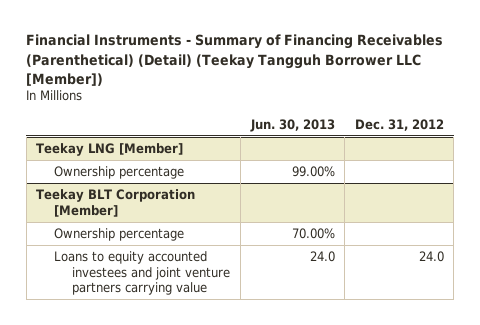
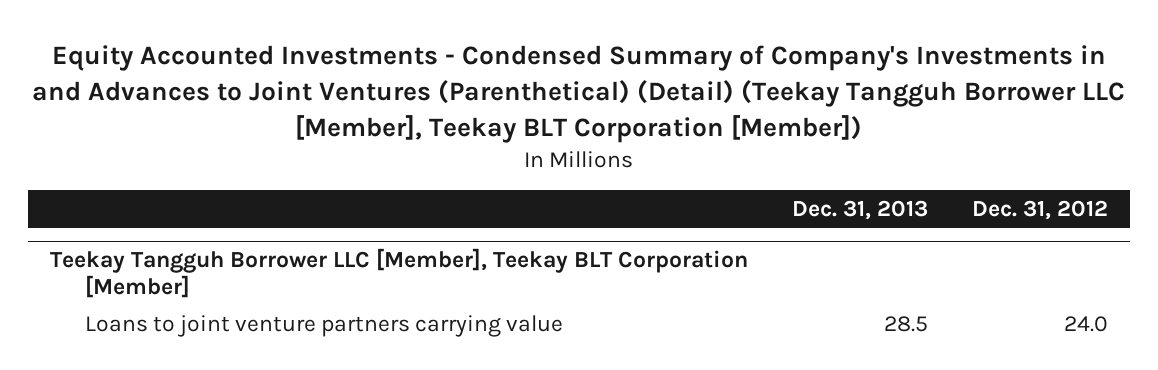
- Financial Instruments - Summary of Financing Receivables (Parenthetical) (Detail) (Teekay Tangguh Borrower LLC [Member])
+ Equity Accounted Investments - Condensed Summary of Company's Investments in and Advances to Joint Ventures (Parenthetical) (Detail) (Teekay Tangguh Borrower LLC [Member], Teekay BLT Corporation [Member])
- | Jun. 30, 2013 | Dec. 31, 2012
+ | Dec. 31, 2013 | Dec. 31, 2012
- Teekay LNG [Member]
- Ownership percentage | 99.00% |
- Teekay BLT Corporation [Member]
- Ownership percentage | 70.00% |
- Loans to equity accounted investees and joint venture partners carrying value | 24.0 | 24.0
+ Teekay Tangguh Borrower LLC [Member], Teekay BLT Corporation [Member]
+ Loans to joint venture partners carrying value | 28.5 | 24.0

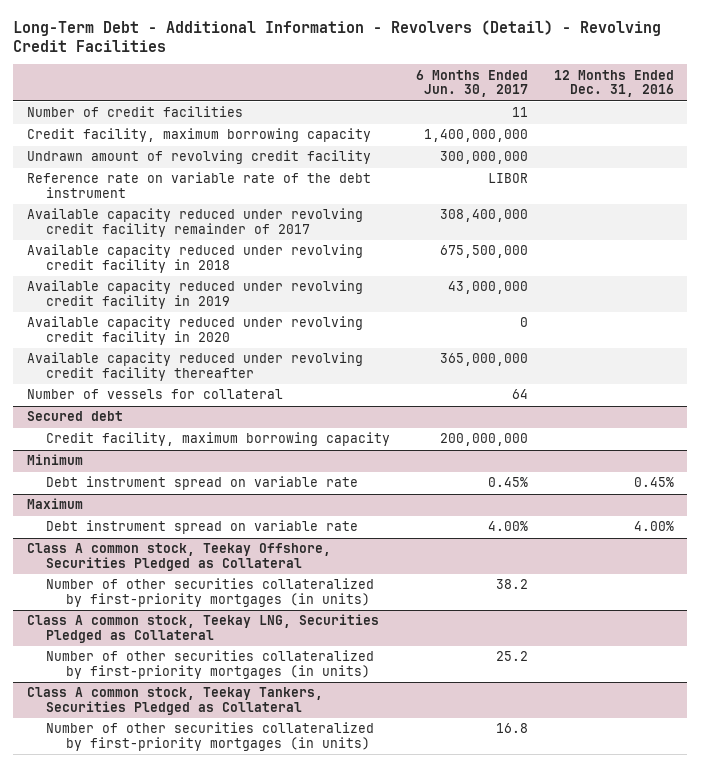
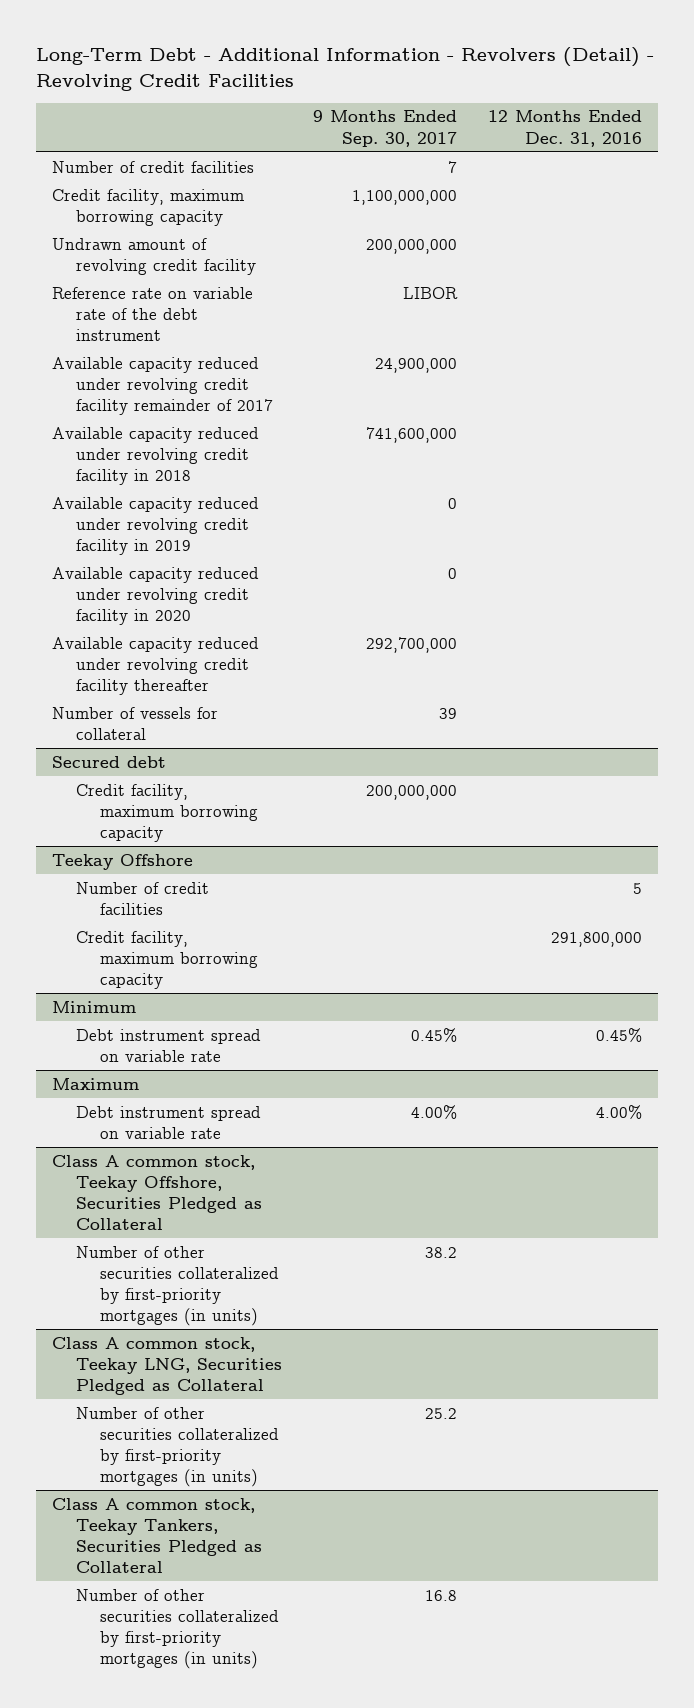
- | 6 Months Ended Jun. 30, 2017 | 12 Months Ended Dec. 31, 2016
+ | 9 Months Ended Sep. 30, 2017 | 12 Months Ended Dec. 31, 2016
+ Teekay Offshore
+ Number of credit facilities | | 5
+ Credit facility, maximum borrowing capacity | | 291,800,000

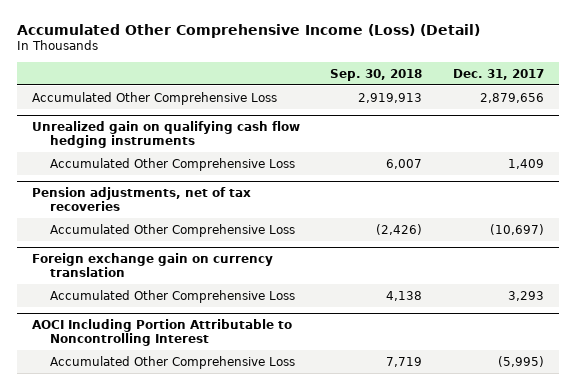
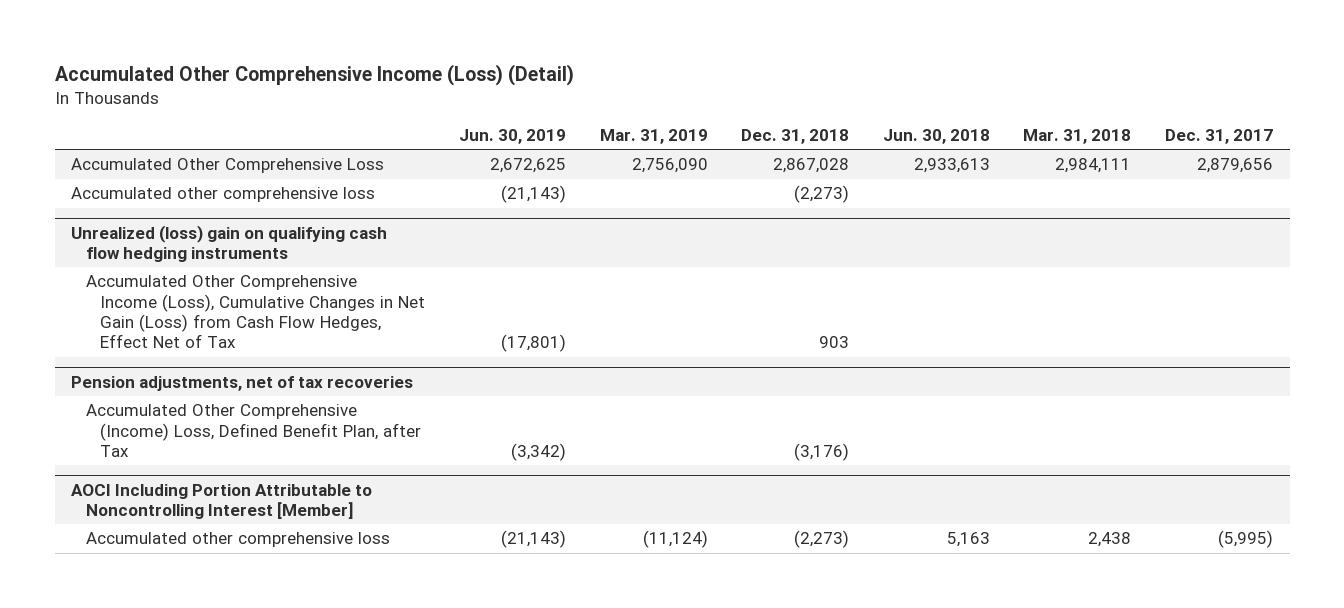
- | Sep. 30, 2018 | Dec. 31, 2017
+ | Jun. 30, 2019 | Mar. 31, 2019 | Dec. 31, 2018 | Jun. 30, 2018 | Mar. 31, 2018 | Dec. 31, 2017
- Unrealized gain on qualifying cash flow hedging instruments
- Accumulated Other Comprehensive Loss | 6,007 | 1,409
+ Accumulated other comprehensive loss | (21,143) | | (2,273) | | |
+ Unrealized (loss) gain on qualifying cash flow hedging instruments
+ Accumulated Other Comprehensive Income (Loss), Cumulative Changes in Net Gain (Loss) from Cash Flow Hedges, Effect Net of Tax | (17,801) | | 903 | | |
@ Pension adjustments, net of tax recoveries
- Accumulated Other Comprehensive Loss | (2,426) | (10,697)
- Foreign exchange gain on currency translation
- Accumulated Other Comprehensive Loss | 4,138 | 3,293
- AOCI Including Portion Attributable to Noncontrolling Interest
- Accumulated Other Comprehensive Loss | 7,719 | (5,995)
@ Pension adjustments, net of tax recoveries
+ Accumulated Other Comprehensive (Income) Loss, Defined Benefit Plan, after Tax | (3,342) | | (3,176) | | |
+ AOCI Including Portion Attributable to Noncontrolling Interest [Member]
+ Accumulated other comprehensive loss | (21,143) | (11,124) | (2,273) | 5,163 | 2,438 | (5,995)

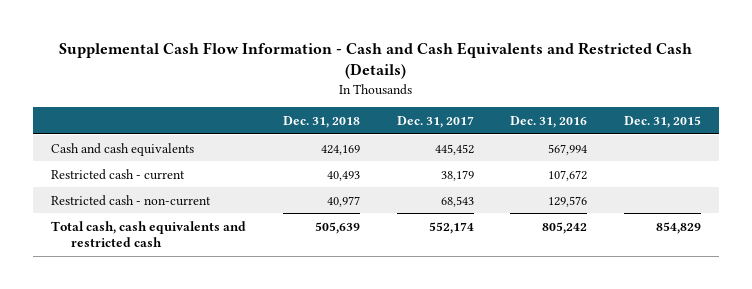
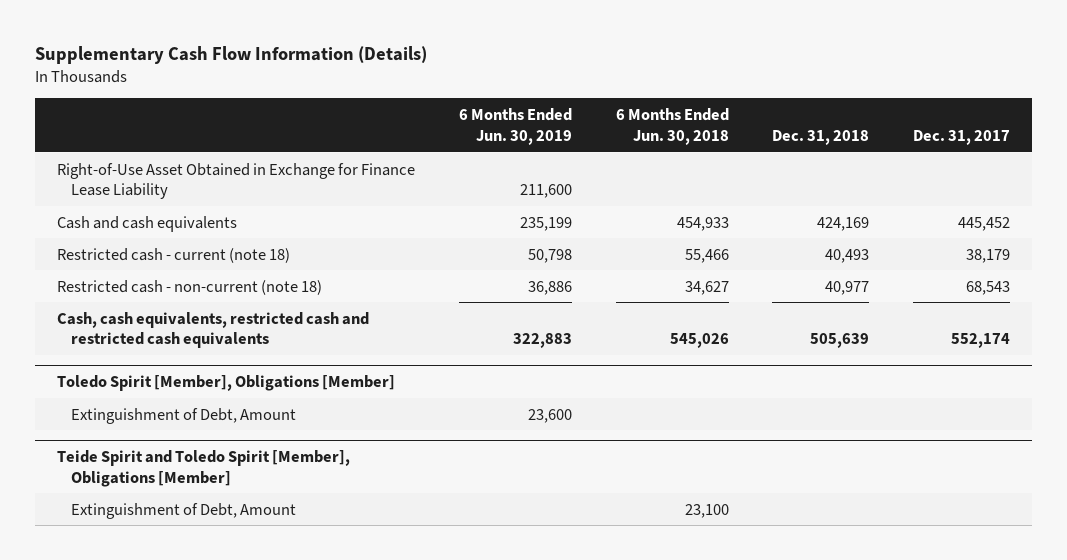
- Supplemental Cash Flow Information - Cash and Cash Equivalents and Restricted Cash (Details)
+ Supplementary Cash Flow Information (Details)
- | Dec. 31, 2018 | Dec. 31, 2017 | Dec. 31, 2016 | Dec. 31, 2015
+ | 6 Months Ended Jun. 30, 2019 | 6 Months Ended Jun. 30, 2018 | Dec. 31, 2018 | Dec. 31, 2017
+ Right-of-Use Asset Obtained in Exchange for Finance Lease Liability | 211,600 | | |
- Restricted cash - current | 40,493 | 38,179 | 107,672 |
- Restricted cash - non-current | 40,977 | 68,543 | 129,576 |
- Total cash, cash equivalents and restricted cash | 505,639 | 552,174 | 805,242 | 854,829
+ Restricted cash - current (note 18) | 50,798 | 55,466 | 40,493 | 38,179
+ Restricted cash - non-current (note 18) | 36,886 | 34,627 | 40,977 | 68,543
+ Cash, cash equivalents, restricted cash and restricted cash equivalents | 322,883 | 545,026 | 505,639 | 552,174
+ Toledo Spirit [Member], Obligations [Member]
+ Extinguishment of Debt, Amount | 23,600 | | |
+ Teide Spirit and Toledo Spirit [Member], Obligations [Member]
+ Extinguishment of Debt, Amount | | 23,100 | |

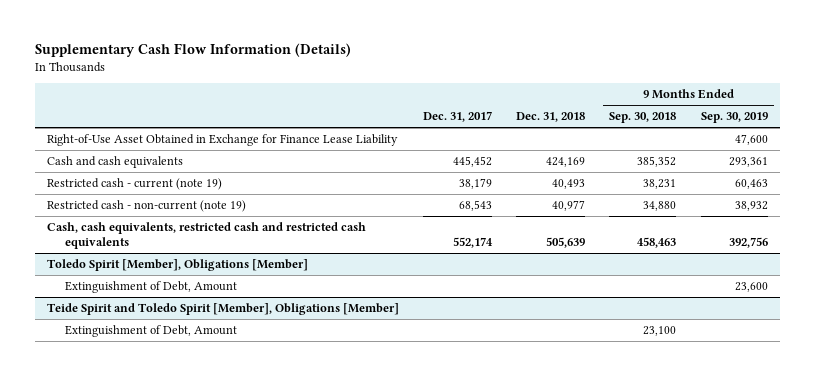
- | 6 Months Ended Jun. 30, 2019 | 6 Months Ended Jun. 30, 2018 | Dec. 31, 2018 | Dec. 31, 2017
+ | Dec. 31, 2017 | Dec. 31, 2018 | 9 Months Ended Sep. 30, 2018 | 9 Months Ended Sep. 30, 2019
- Restricted cash - current (note 18) | 50,798 | 55,466 | 40,493 | 38,179
- Restricted cash - non-current (note 18) | 36,886 | 34,627 | 40,977 | 68,543
+ Restricted cash - current (note 19) | 38,179 | 40,493 | 38,231 | 60,463
+ Restricted cash - non-current (note 19) | 68,543 | 40,977 | 34,880 | 38,932

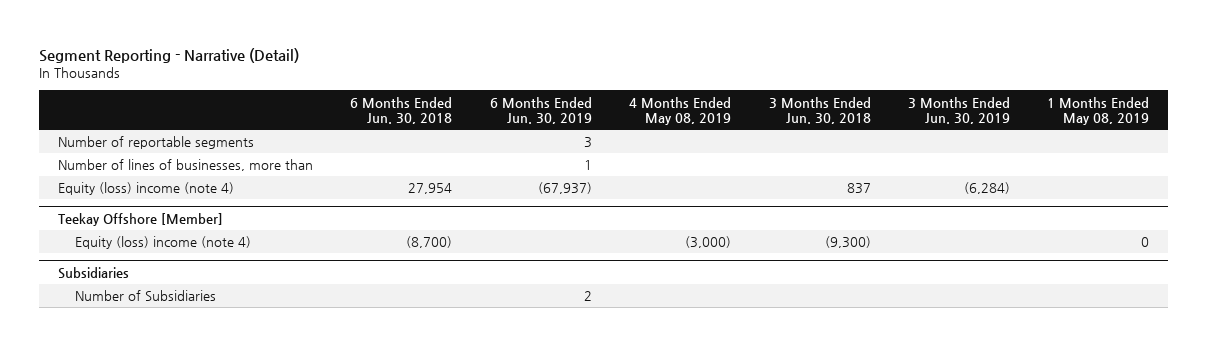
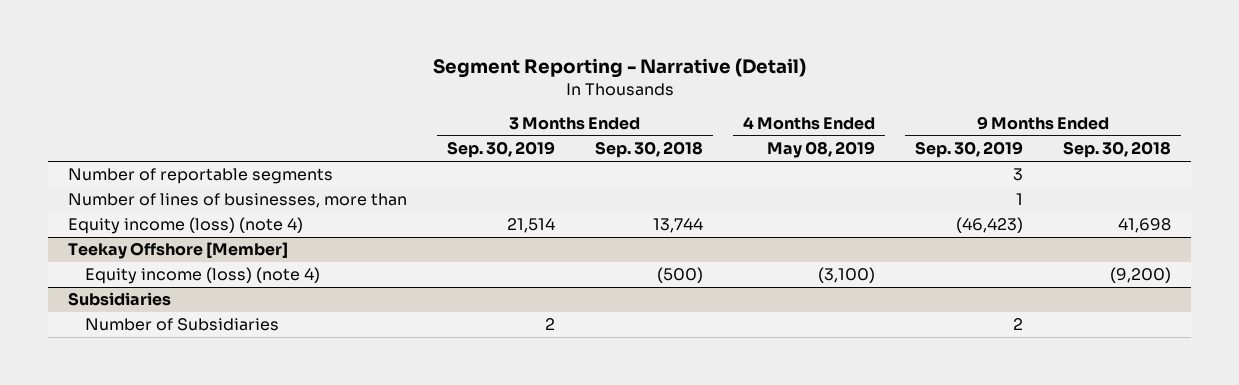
- | 6 Months Ended Jun. 30, 2018 | 6 Months Ended Jun. 30, 2019 | 4 Months Ended May 08, 2019 | 3 Months Ended Jun. 30, 2018 | 3 Months Ended Jun. 30, 2019 | 1 Months Ended May 08, 2019
+ | 3 Months Ended Sep. 30, 2019 | 3 Months Ended Sep. 30, 2018 | 4 Months Ended May 08, 2019 | 9 Months Ended Sep. 30, 2019 | 9 Months Ended Sep. 30, 2018
- Equity (loss) income (note 4) | 27,954 | (67,937) | | 837 | (6,284) |
+ Equity income (loss) (note 4) | 21,514 | 13,744 | | (46,423) | 41,698
@ Teekay Offshore [Member]
- Equity (loss) income (note 4) | (8,700) | | (3,000) | (9,300) | | 0
+ Equity income (loss) (note 4) | | (500) | (3,100) | | (9,200)

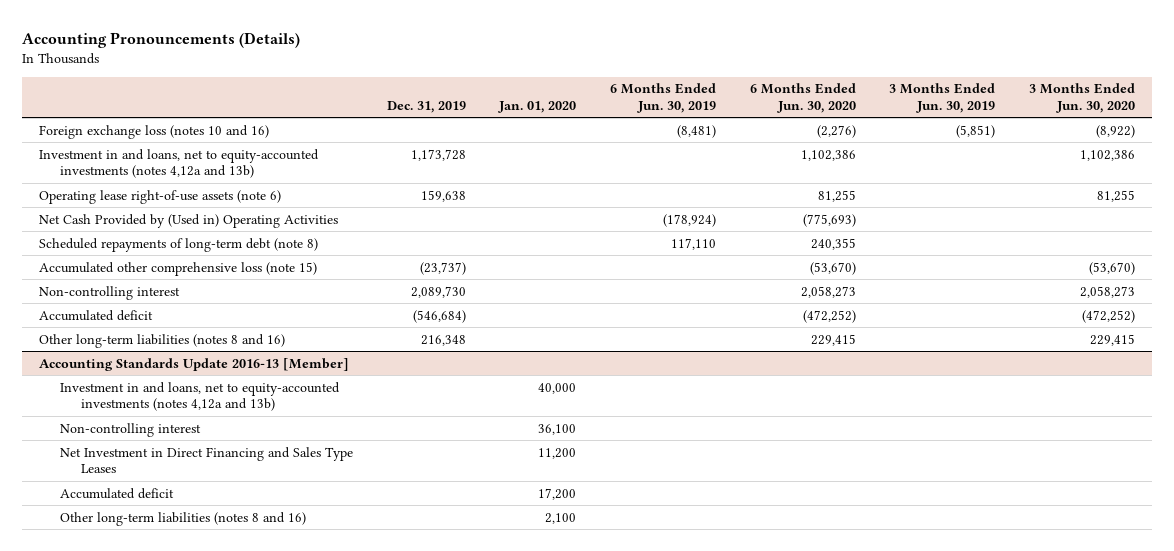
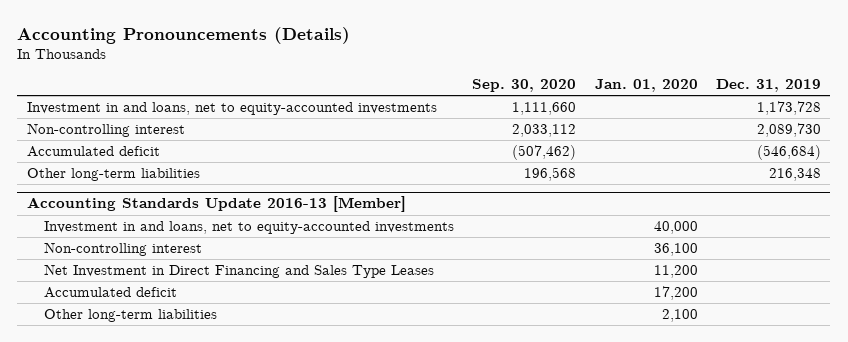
- | Dec. 31, 2019 | Jan. 01, 2020 | 6 Months Ended Jun. 30, 2019 | 6 Months Ended Jun. 30, 2020 | 3 Months Ended Jun. 30, 2019 | 3 Months Ended Jun. 30, 2020
+ | Sep. 30, 2020 | Jan. 01, 2020 | Dec. 31, 2019
- Foreign exchange loss (notes 10 and 16) | | | (8,481) | (2,276) | (5,851) | (8,922)
- Investment in and loans, net to equity-accounted investments (notes 4,12a and 13b) | 1,173,728 | | | 1,102,386 | | 1,102,386
- Operating lease right-of-use assets (note 6) | 159,638 | | | 81,255 | | 81,255
- Net Cash Provided by (Used in) Operating Activities | | | (178,924) | (775,693) | |
- Scheduled repayments of long-term debt (note 8) | | | 117,110 | 240,355 | |
- Accumulated other comprehensive loss (note 15) | (23,737) | | | (53,670) | | (53,670)
+ Investment in and loans, net to equity-accounted investments | 1,111,660 | | 1,173,728
- Other long-term liabilities (notes 8 and 16) | 216,348 | | | 229,415 | | 229,415
+ Other long-term liabilities | 196,568 | | 216,348
@ Accounting Standards Update 2016-13 [Member]
- Investment in and loans, net to equity-accounted investments (notes 4,12a and 13b) | | 40,000 | | | |
+ Investment in and loans, net to equity-accounted investments | | 40,000 |
- Other long-term liabilities (notes 8 and 16) | | 2,100 | | | |
+ Other long-term liabilities | | 2,100 |

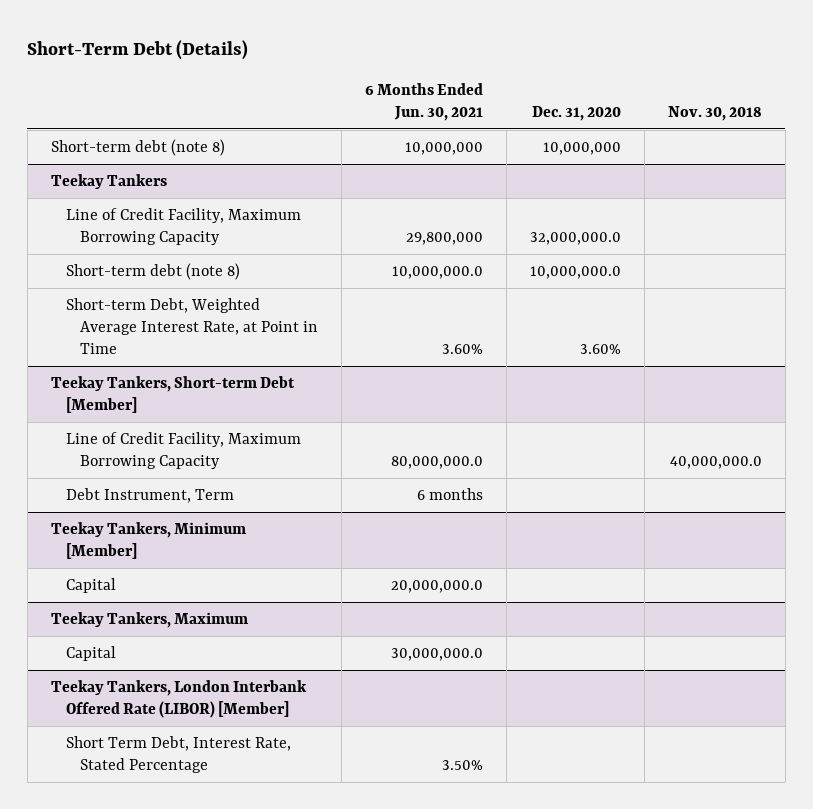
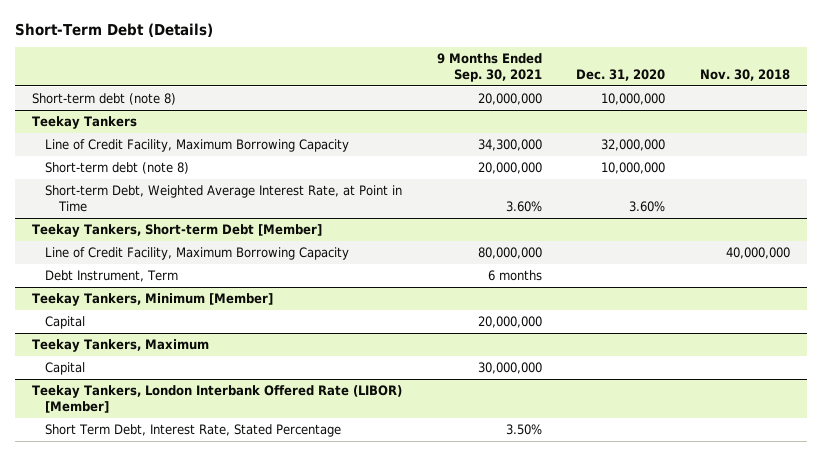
- | 6 Months Ended Jun. 30, 2021 | Dec. 31, 2020 | Nov. 30, 2018
+ | 9 Months Ended Sep. 30, 2021 | Dec. 31, 2020 | Nov. 30, 2018
@ Teekay Tankers
- Line of Credit Facility, Maximum Borrowing Capacity | 29,800,000 | 32,000,000.0 |
- Short-term debt (note 8) | 10,000,000.0 | 10,000,000.0 |
+ Line of Credit Facility, Maximum Borrowing Capacity | 34,300,000 | 32,000,000 |
+ Short-term debt (note 8) | 20,000,000 | 10,000,000 |
@ Teekay Tankers, Short-term Debt [Member]
- Line of Credit Facility, Maximum Borrowing Capacity | 80,000,000.0 | | 40,000,000.0
+ Line of Credit Facility, Maximum Borrowing Capacity | 80,000,000 | | 40,000,000

